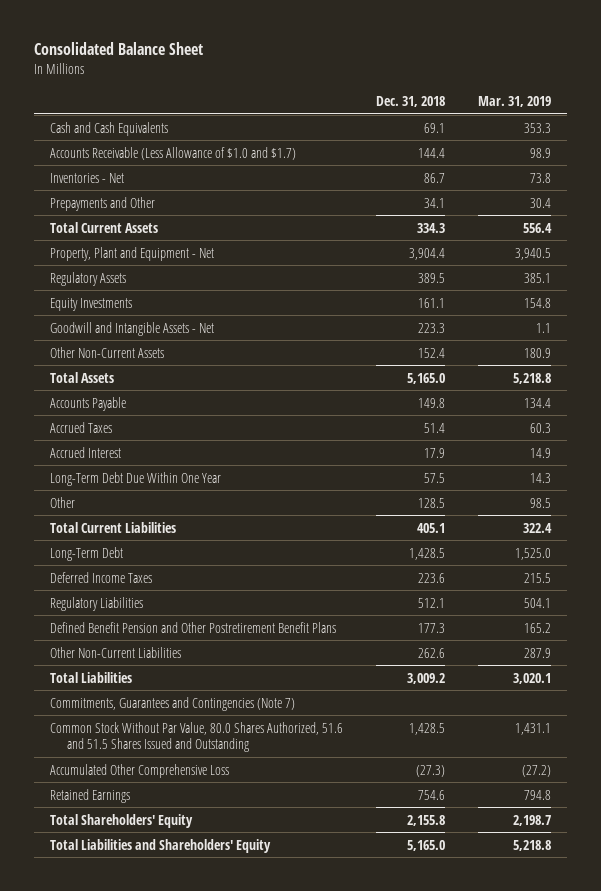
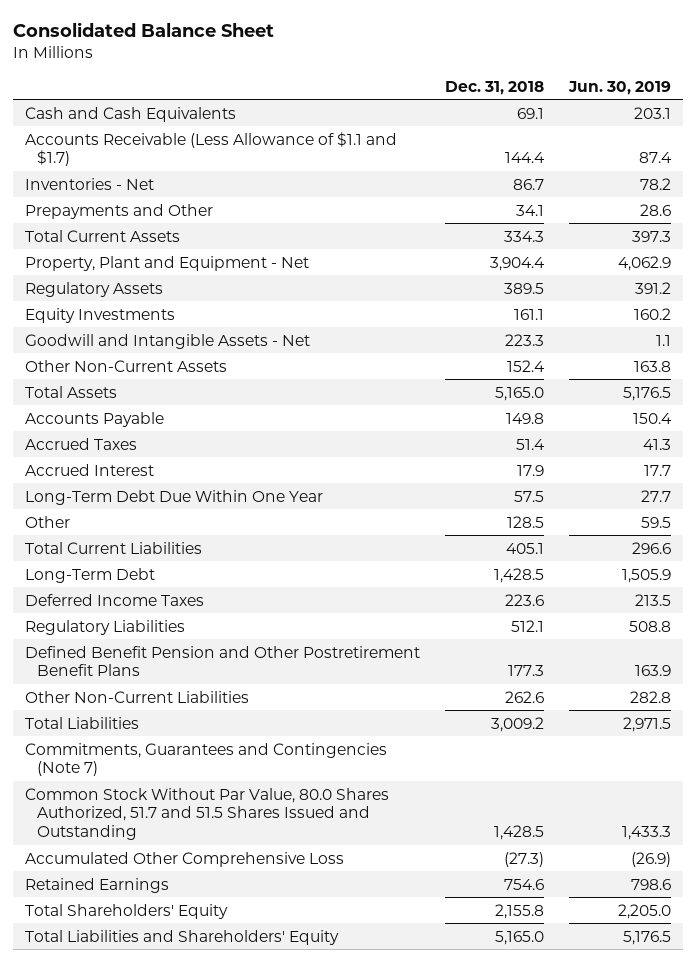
- | Dec. 31, 2018 | Mar. 31, 2019
+ | Dec. 31, 2018 | Jun. 30, 2019
- Accounts Receivable (Less Allowance of $1.0 and $1.7) | 144.4 | 98.9
+ Accounts Receivable (Less Allowance of $1.1 and $1.7) | 144.4 | 87.4
- Common Stock Without Par Value, 80.0 Shares Authorized, 51.6 and 51.5 Shares Issued and Outstanding | 1,428.5 | 1,431.1
+ Common Stock Without Par Value, 80.0 Shares Authorized, 51.7 and 51.5 Shares Issued and Outstanding | 1,428.5 | 1,433.3

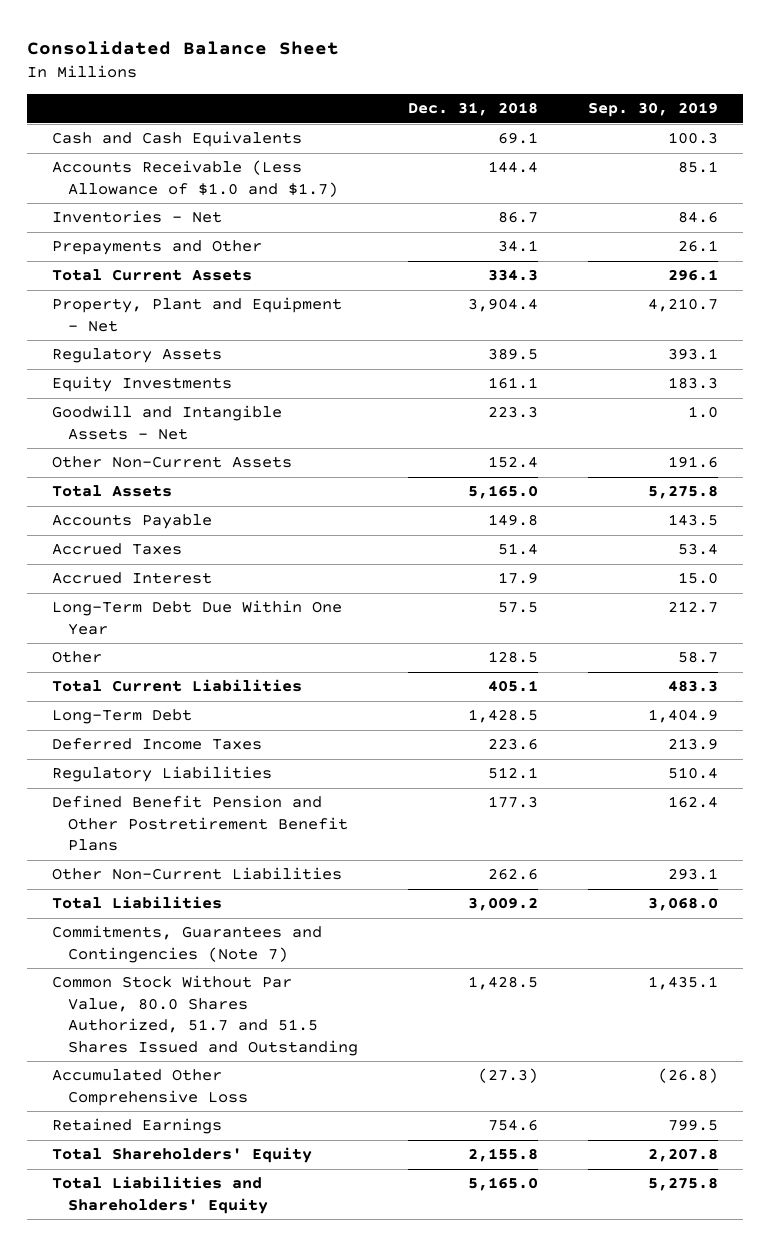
- | Dec. 31, 2018 | Jun. 30, 2019
+ | Dec. 31, 2018 | Sep. 30, 2019
- Accounts Receivable (Less Allowance of $1.1 and $1.7) | 144.4 | 87.4
+ Accounts Receivable (Less Allowance of $1.0 and $1.7) | 144.4 | 85.1

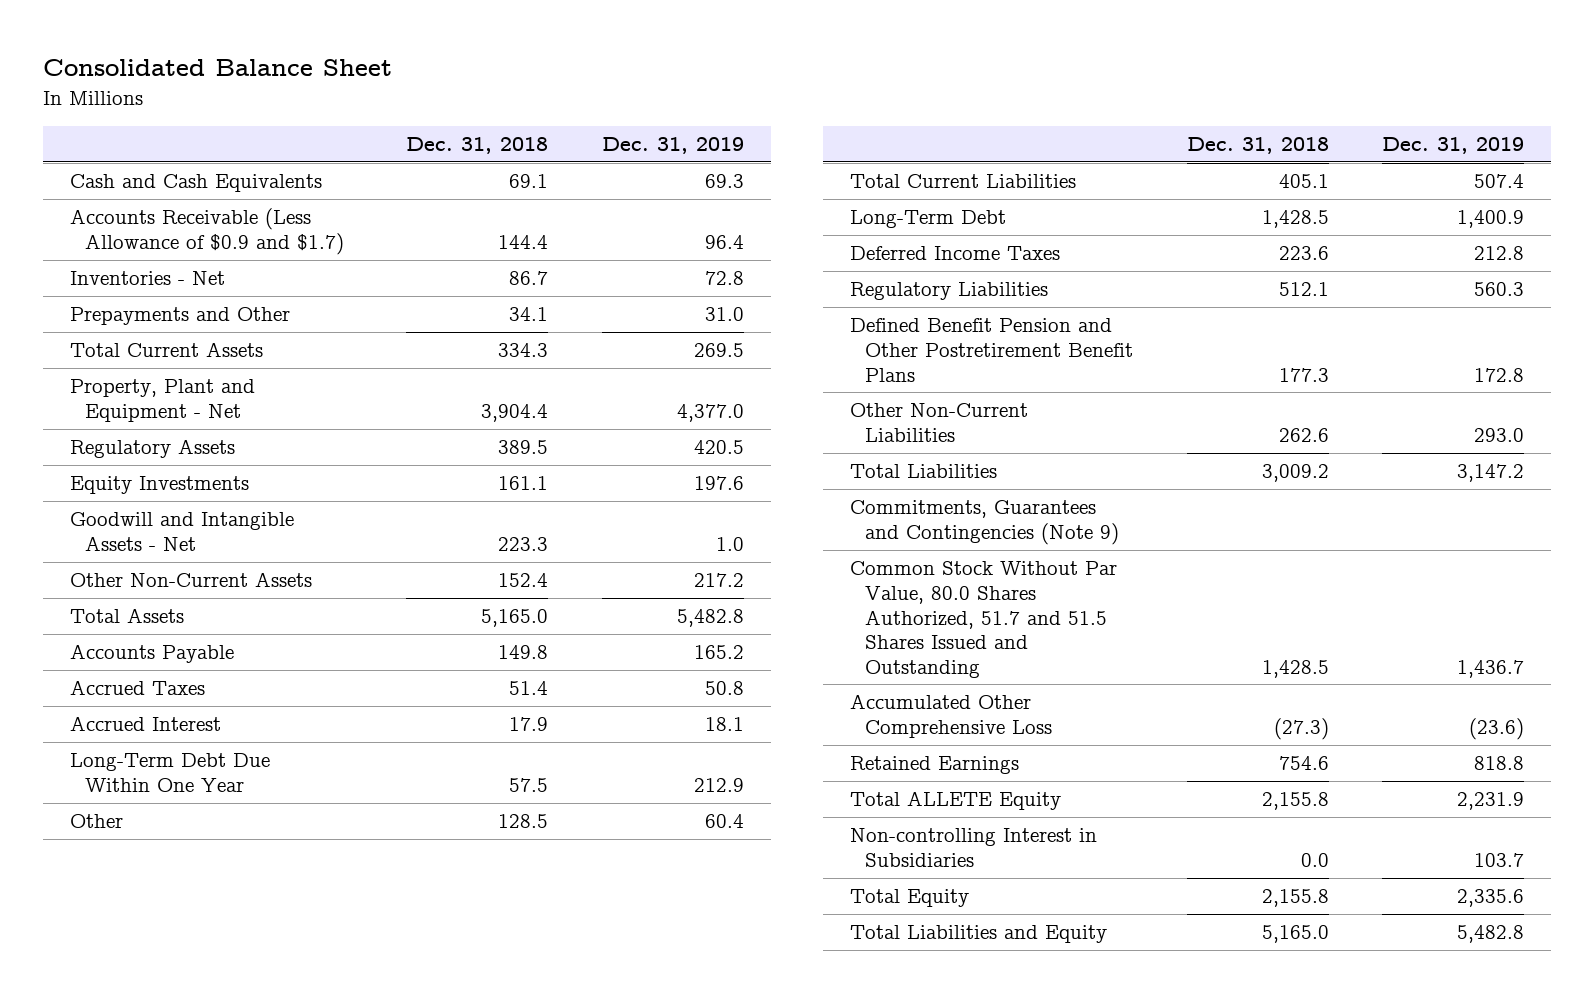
- | Dec. 31, 2018 | Sep. 30, 2019
+ | Dec. 31, 2018 | Dec. 31, 2019
- Accounts Receivable (Less Allowance of $1.0 and $1.7) | 144.4 | 85.1
+ Accounts Receivable (Less Allowance of $0.9 and $1.7) | 144.4 | 96.4
- Commitments, Guarantees and Contingencies (Note 7)
+ Commitments, Guarantees and Contingencies (Note 9)
- Total Shareholders' Equity | 2,155.8 | 2,207.8
- Total Liabilities and Shareholders' Equity | 5,165.0 | 5,275.8
+ Total ALLETE Equity | 2,155.8 | 2,231.9
+ Non-controlling Interest in Subsidiaries | 0.0 | 103.7
+ Total Equity | 2,155.8 | 2,335.6
+ Total Liabilities and Equity | 5,165.0 | 5,482.8

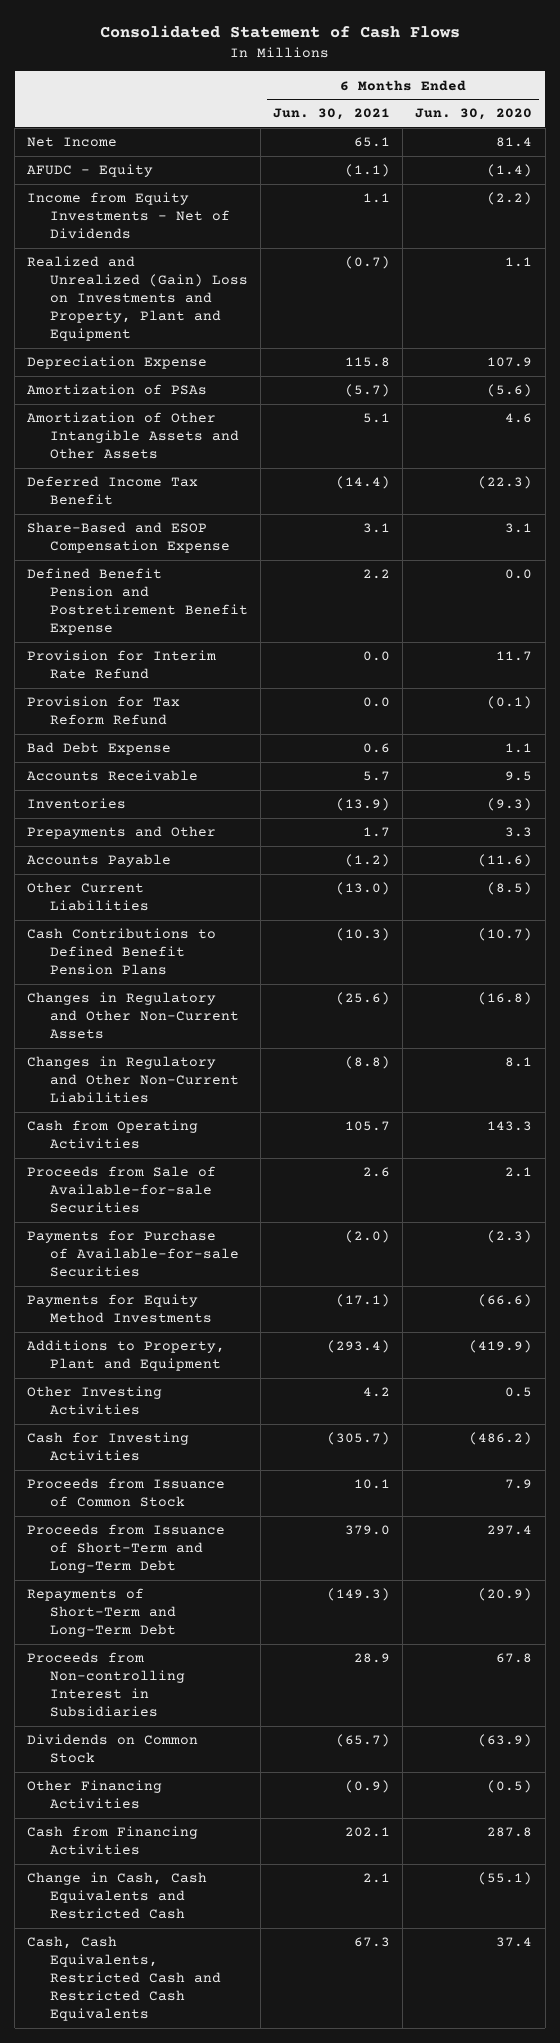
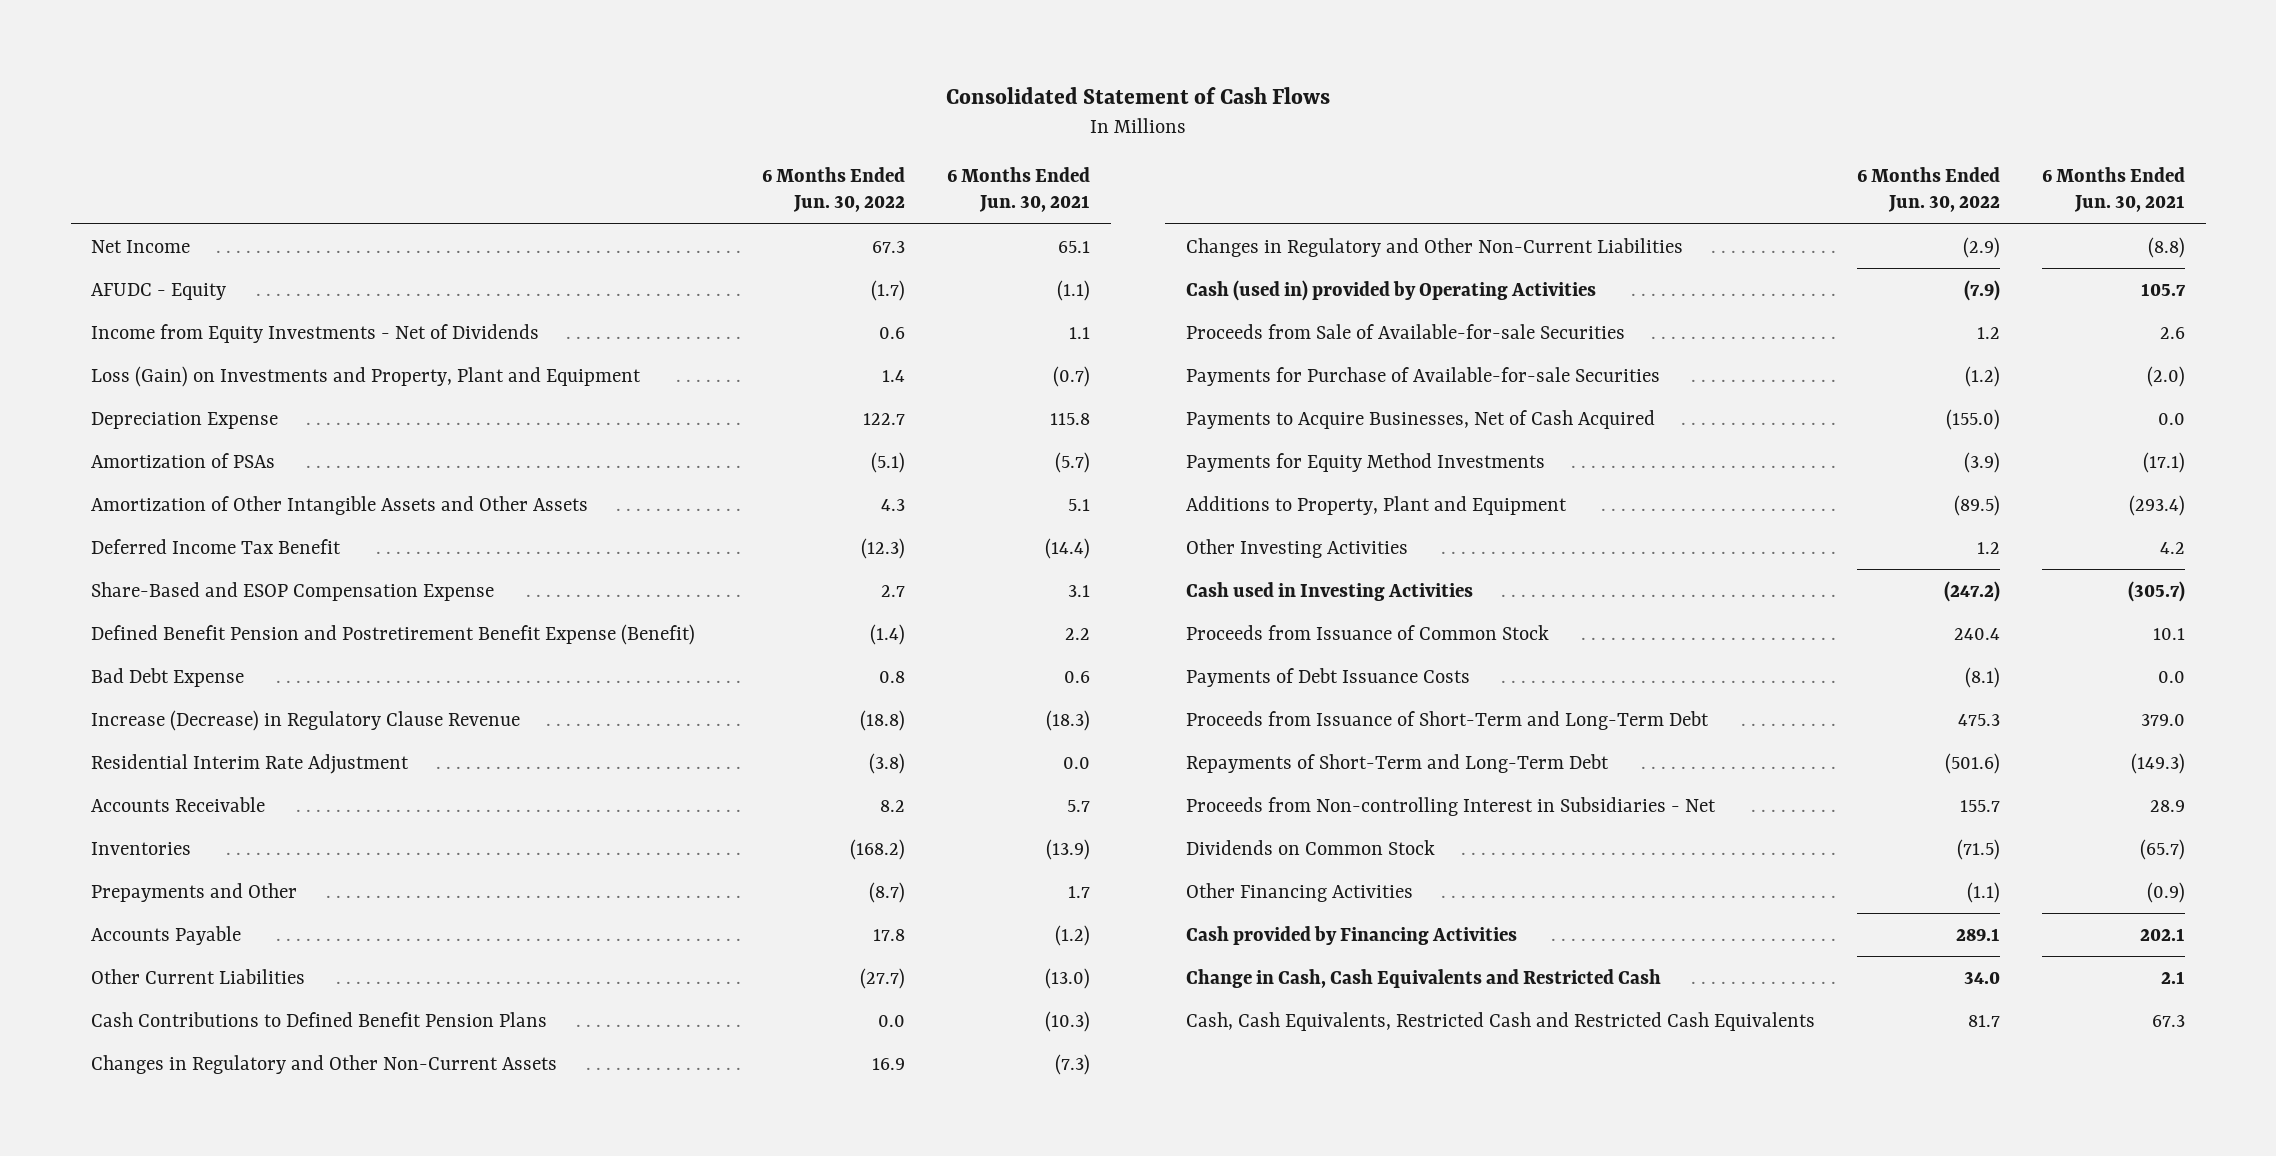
- | 6 Months Ended Jun. 30, 2021 | 6 Months Ended Jun. 30, 2020
+ | 6 Months Ended Jun. 30, 2022 | 6 Months Ended Jun. 30, 2021
- Realized and Unrealized (Gain) Loss on Investments and Property, Plant and Equipment | (0.7) | 1.1
+ Loss (Gain) on Investments and Property, Plant and Equipment | 1.4 | (0.7)
- Defined Benefit Pension and Postretirement Benefit Expense | 2.2 | 0.0
- Provision for Interim Rate Refund | 0.0 | 11.7
- Provision for Tax Reform Refund | 0.0 | (0.1)
+ Defined Benefit Pension and Postretirement Benefit Expense (Benefit) | (1.4) | 2.2
+ Increase (Decrease) in Regulatory Clause Revenue | (18.8) | (18.3)
+ Residential Interim Rate Adjustment | (3.8) | 0.0
- Changes in Regulatory and Other Non-Current Assets | (25.6) | (16.8)
+ Changes in Regulatory and Other Non-Current Assets | 16.9 | (7.3)
- Cash from Operating Activities | 105.7 | 143.3
+ Cash (used in) provided by Operating Activities | (7.9) | 105.7
+ Payments to Acquire Businesses, Net of Cash Acquired | (155.0) | 0.0
- Cash for Investing Activities | (305.7) | (486.2)
+ Cash used in Investing Activities | (247.2) | (305.7)
+ Payments of Debt Issuance Costs | (8.1) | 0.0
- Proceeds from Non-controlling Interest in Subsidiaries | 28.9 | 67.8
+ Proceeds from Non-controlling Interest in Subsidiaries - Net | 155.7 | 28.9
- Cash from Financing Activities | 202.1 | 287.8
+ Cash provided by Financing Activities | 289.1 | 202.1

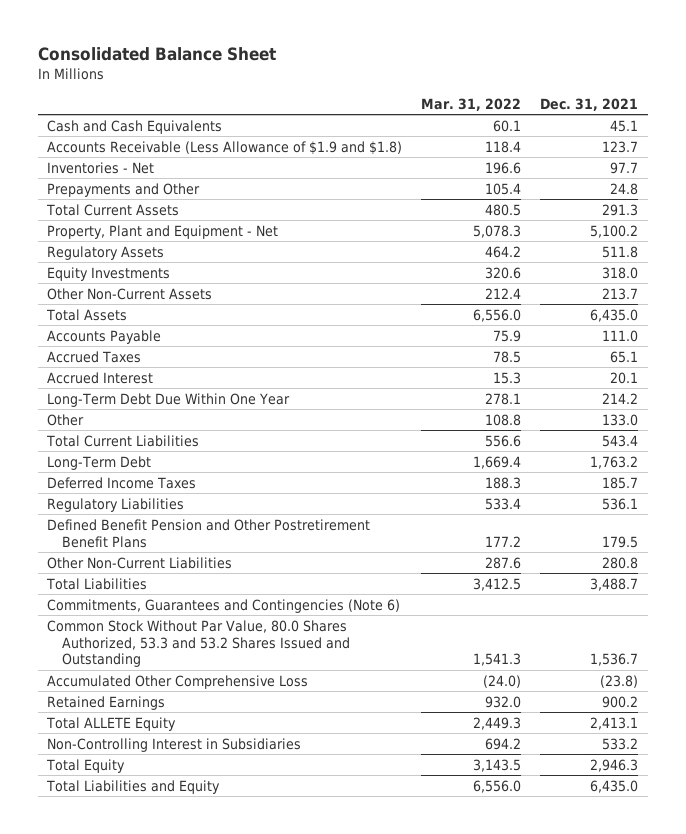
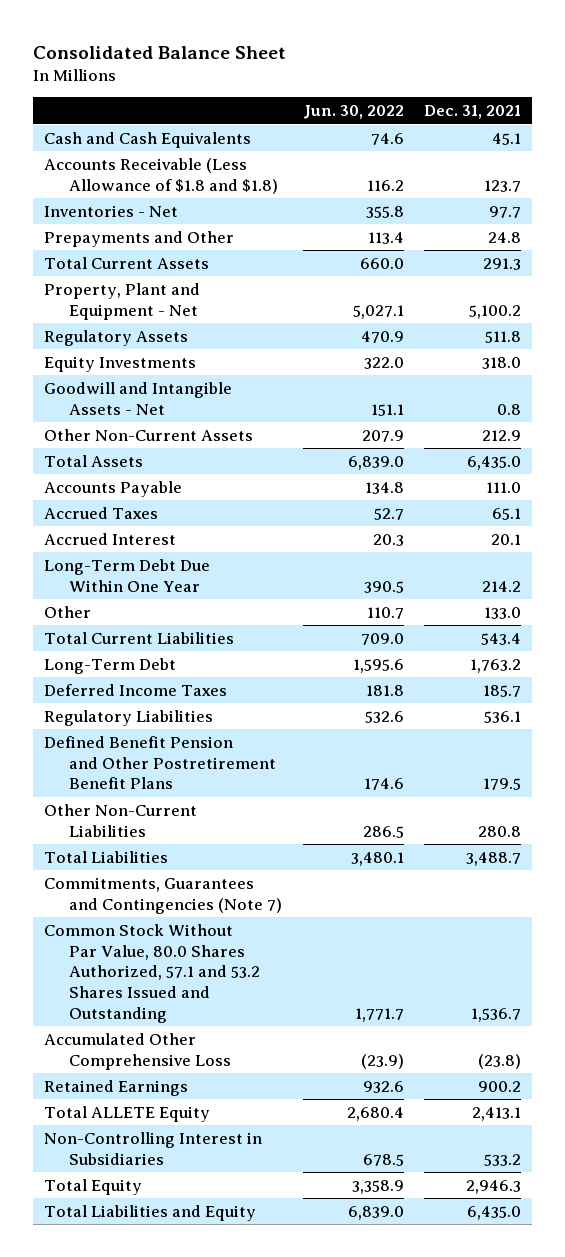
- | Mar. 31, 2022 | Dec. 31, 2021
+ | Jun. 30, 2022 | Dec. 31, 2021
- Accounts Receivable (Less Allowance of $1.9 and $1.8) | 118.4 | 123.7
+ Accounts Receivable (Less Allowance of $1.8 and $1.8) | 116.2 | 123.7
- Other Non-Current Assets | 212.4 | 213.7
+ Goodwill and Intangible Assets - Net | 151.1 | 0.8
+ Other Non-Current Assets | 207.9 | 212.9
- Commitments, Guarantees and Contingencies (Note 6)
- Common Stock Without Par Value, 80.0 Shares Authorized, 53.3 and 53.2 Shares Issued and Outstanding | 1,541.3 | 1,536.7
+ Commitments, Guarantees and Contingencies (Note 7)
+ Common Stock Without Par Value, 80.0 Shares Authorized, 57.1 and 53.2 Shares Issued and Outstanding | 1,771.7 | 1,536.7

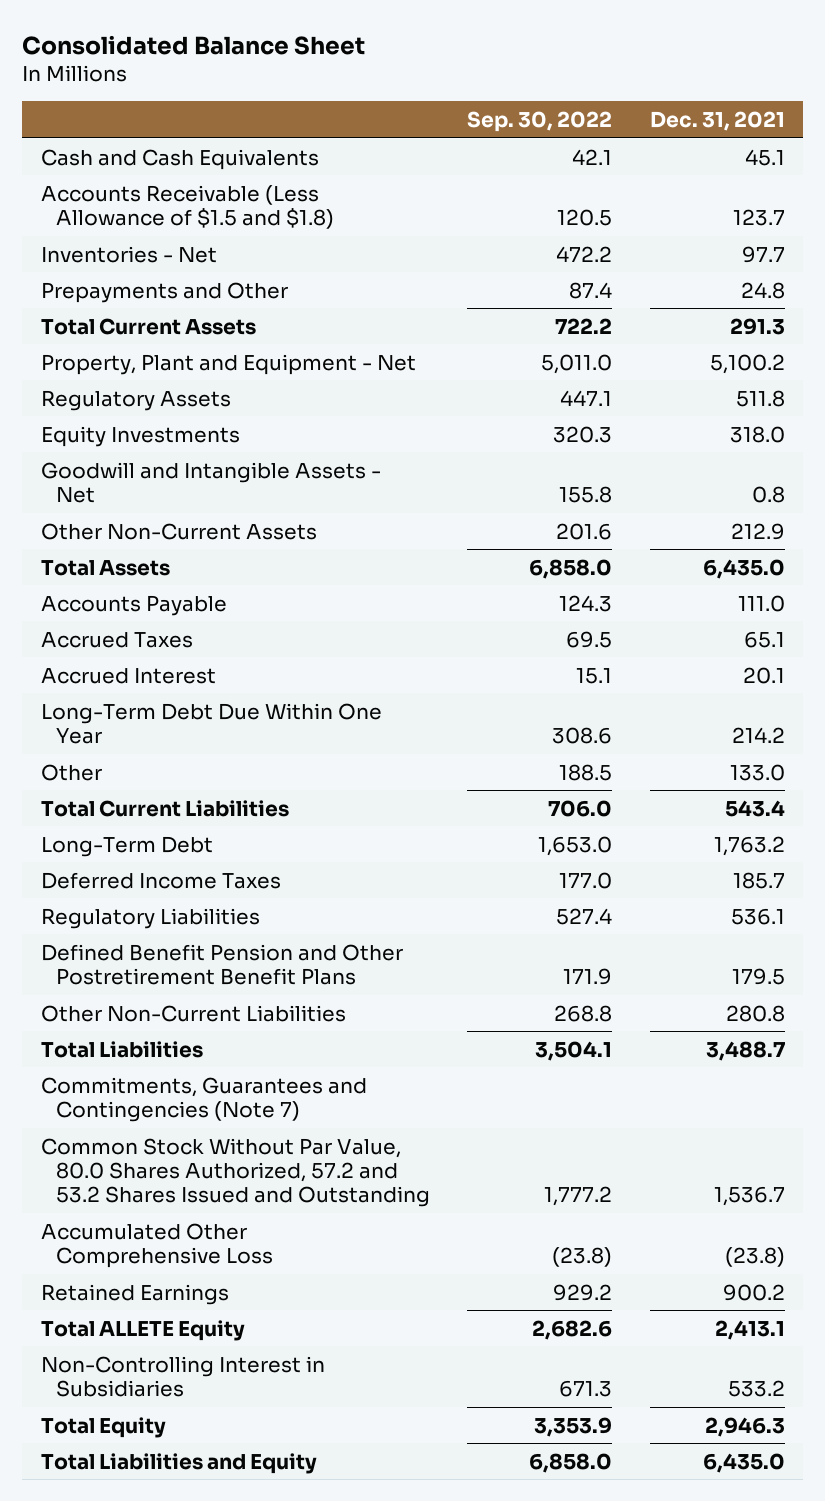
- | Jun. 30, 2022 | Dec. 31, 2021
+ | Sep. 30, 2022 | Dec. 31, 2021
- Accounts Receivable (Less Allowance of $1.8 and $1.8) | 116.2 | 123.7
+ Accounts Receivable (Less Allowance of $1.5 and $1.8) | 120.5 | 123.7
- Common Stock Without Par Value, 80.0 Shares Authorized, 57.1 and 53.2 Shares Issued and Outstanding | 1,771.7 | 1,536.7
+ Common Stock Without Par Value, 80.0 Shares Authorized, 57.2 and 53.2 Shares Issued and Outstanding | 1,777.2 | 1,536.7

